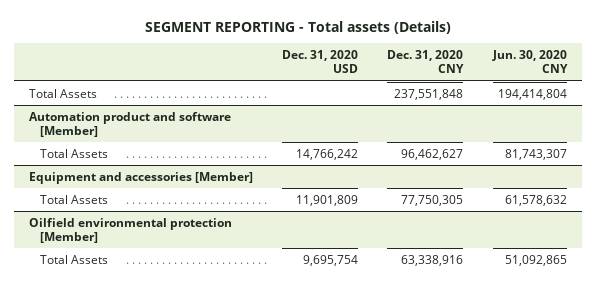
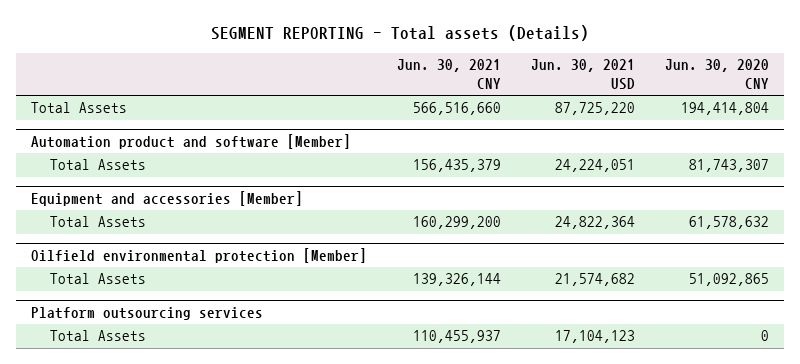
- | Dec. 31, 2020 USD | Dec. 31, 2020 CNY | Jun. 30, 2020 CNY
+ | Jun. 30, 2021 CNY | Jun. 30, 2021 USD | Jun. 30, 2020 CNY
+ Platform outsourcing services
+ Total Assets | 110,455,937 | 17,104,123 | 0

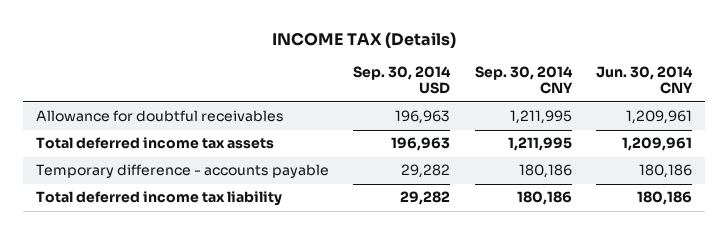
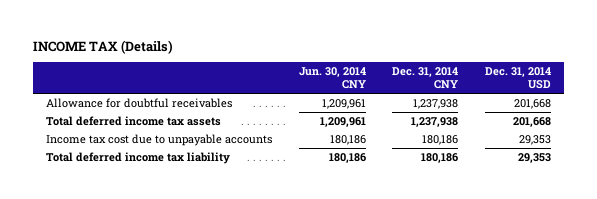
- | Sep. 30, 2014 USD | Sep. 30, 2014 CNY | Jun. 30, 2014 CNY
+ | Jun. 30, 2014 CNY | Dec. 31, 2014 CNY | Dec. 31, 2014 USD
- Temporary difference - accounts payable | 29,282 | 180,186 | 180,186
+ Income tax cost due to unpayable accounts | 180,186 | 180,186 | 29,353

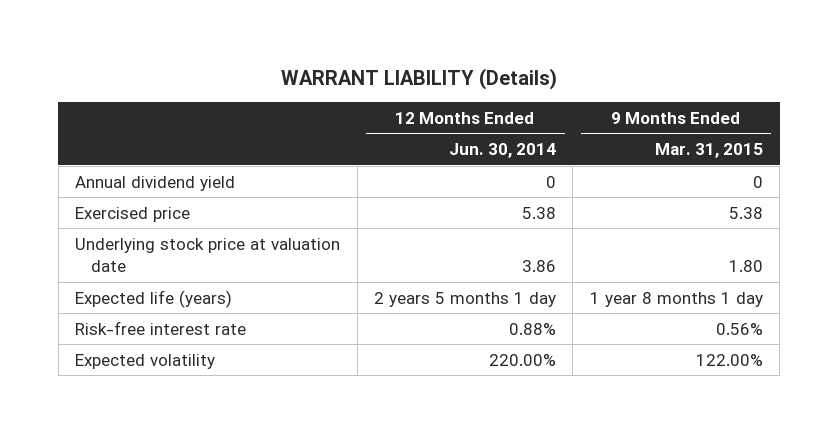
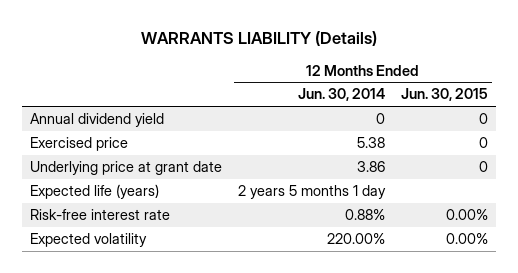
- WARRANT LIABILITY (Details)
+ WARRANTS LIABILITY (Details)
- | 12 Months Ended Jun. 30, 2014 | 9 Months Ended Mar. 31, 2015
+ | 12 Months Ended Jun. 30, 2014 | 12 Months Ended Jun. 30, 2015
- Underlying stock price at valuation date | 3.86 | 1.80
+ Underlying price at grant date | 3.86 | 0

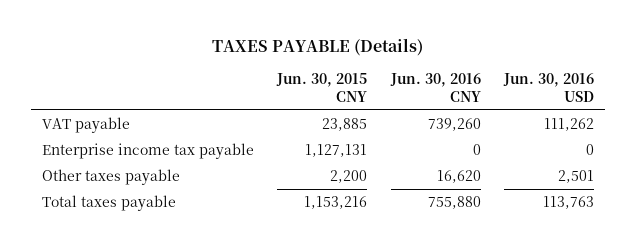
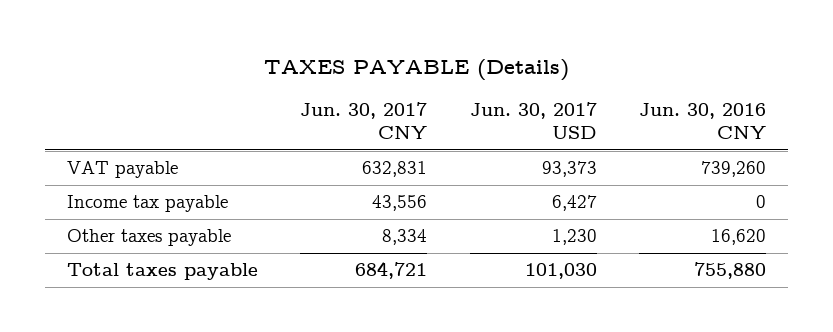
- | Jun. 30, 2015 CNY | Jun. 30, 2016 CNY | Jun. 30, 2016 USD
+ | Jun. 30, 2017 CNY | Jun. 30, 2017 USD | Jun. 30, 2016 CNY
- Enterprise income tax payable | 1,127,131 | 0 | 0
+ Income tax payable | 43,556 | 6,427 | 0

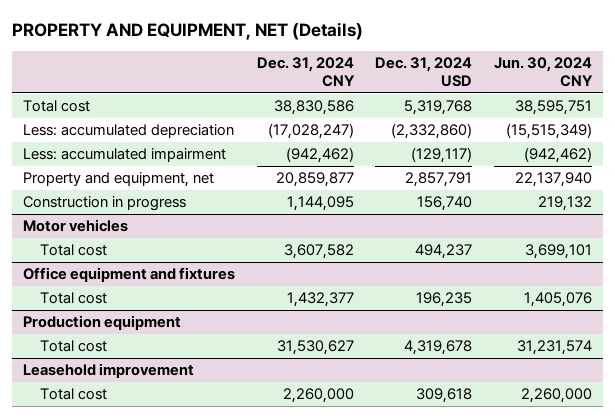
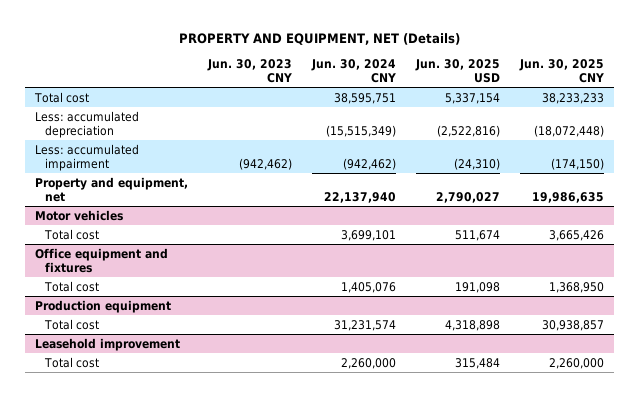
- | Dec. 31, 2024 CNY | Dec. 31, 2024 USD | Jun. 30, 2024 CNY
+ | Jun. 30, 2023 CNY | Jun. 30, 2024 CNY | Jun. 30, 2025 USD | Jun. 30, 2025 CNY
- Construction in progress | 1,144,095 | 156,740 | 219,132

